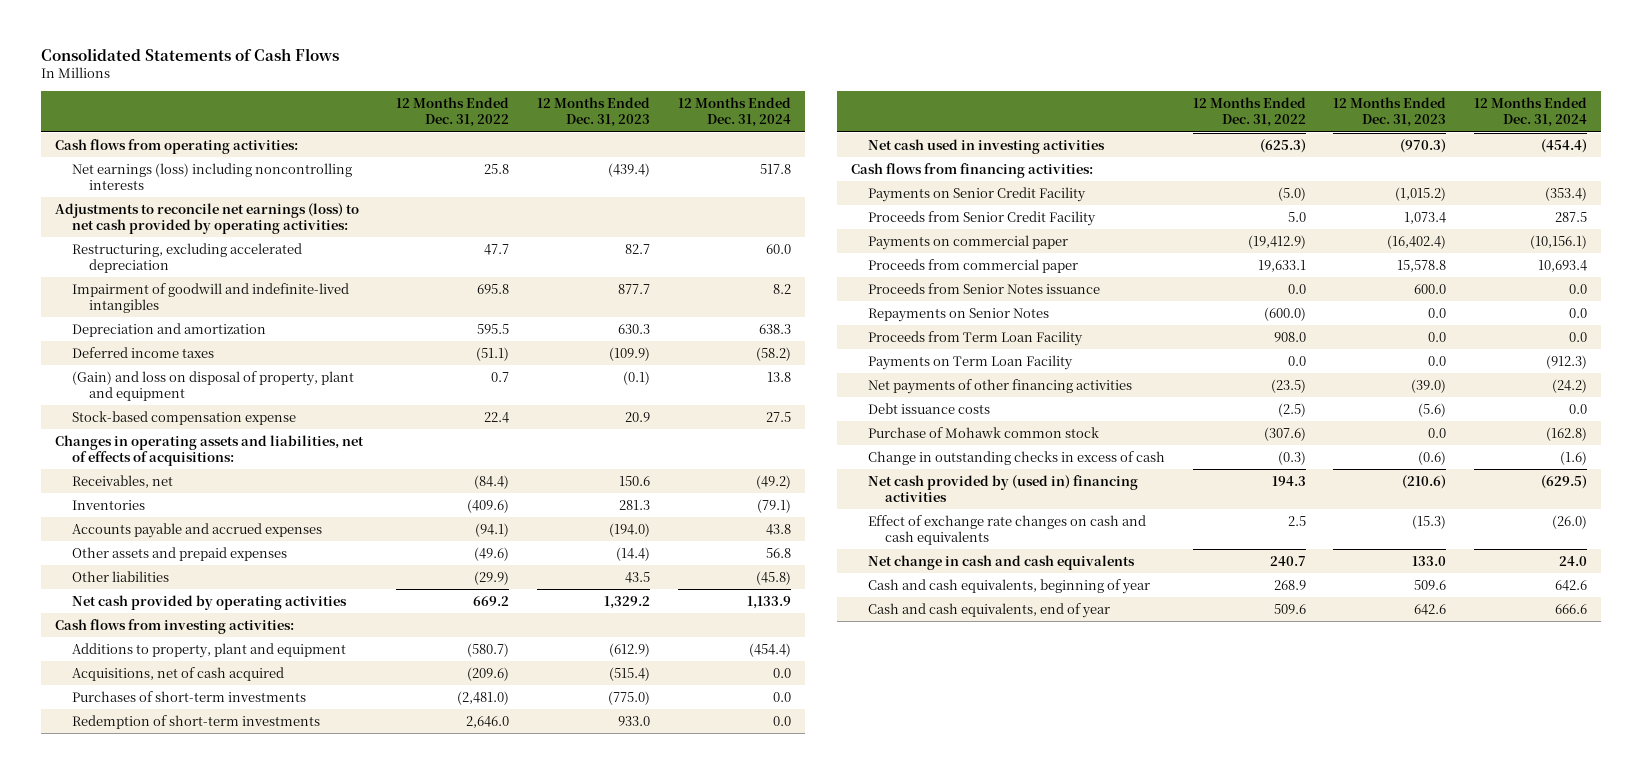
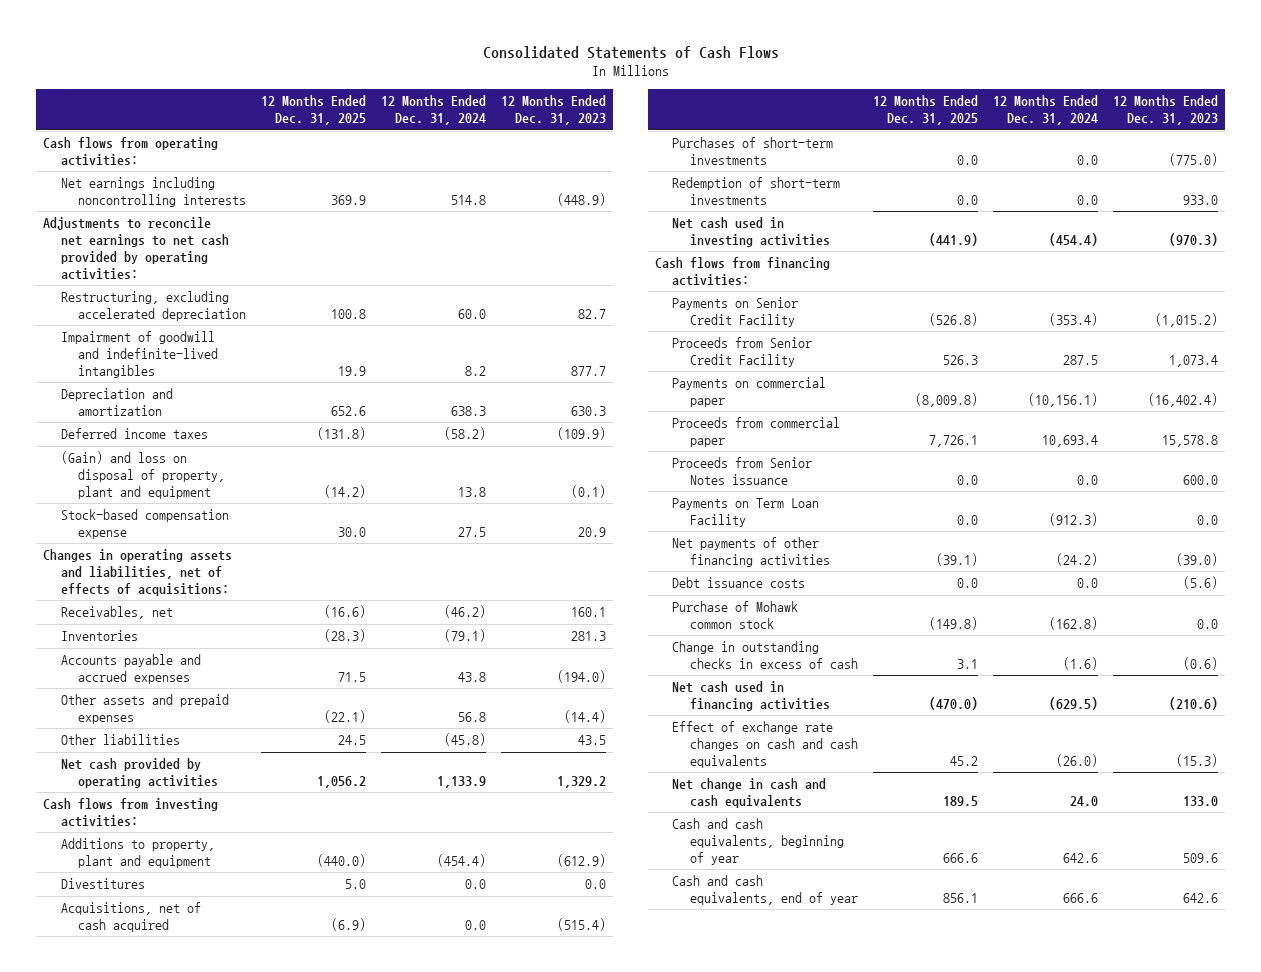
- | 12 Months Ended Dec. 31, 2022 | 12 Months Ended Dec. 31, 2023 | 12 Months Ended Dec. 31, 2024
+ | 12 Months Ended Dec. 31, 2025 | 12 Months Ended Dec. 31, 2024 | 12 Months Ended Dec. 31, 2023
- Net earnings (loss) including noncontrolling interests | 25.8 | (439.4) | 517.8
- Adjustments to reconcile net earnings (loss) to net cash provided by operating activities:
+ Net earnings including noncontrolling interests | 369.9 | 514.8 | (448.9)
+ Adjustments to reconcile net earnings to net cash provided by operating activities:
- Receivables, net | (84.4) | 150.6 | (49.2)
+ Receivables, net | (16.6) | (46.2) | 160.1
+ Divestitures | 5.0 | 0.0 | 0.0
- Repayments on Senior Notes | (600.0) | 0.0 | 0.0
- Proceeds from Term Loan Facility | 908.0 | 0.0 | 0.0
- Net cash provided by (used in) financing activities | 194.3 | (210.6) | (629.5)
+ Net cash used in financing activities | (470.0) | (629.5) | (210.6)

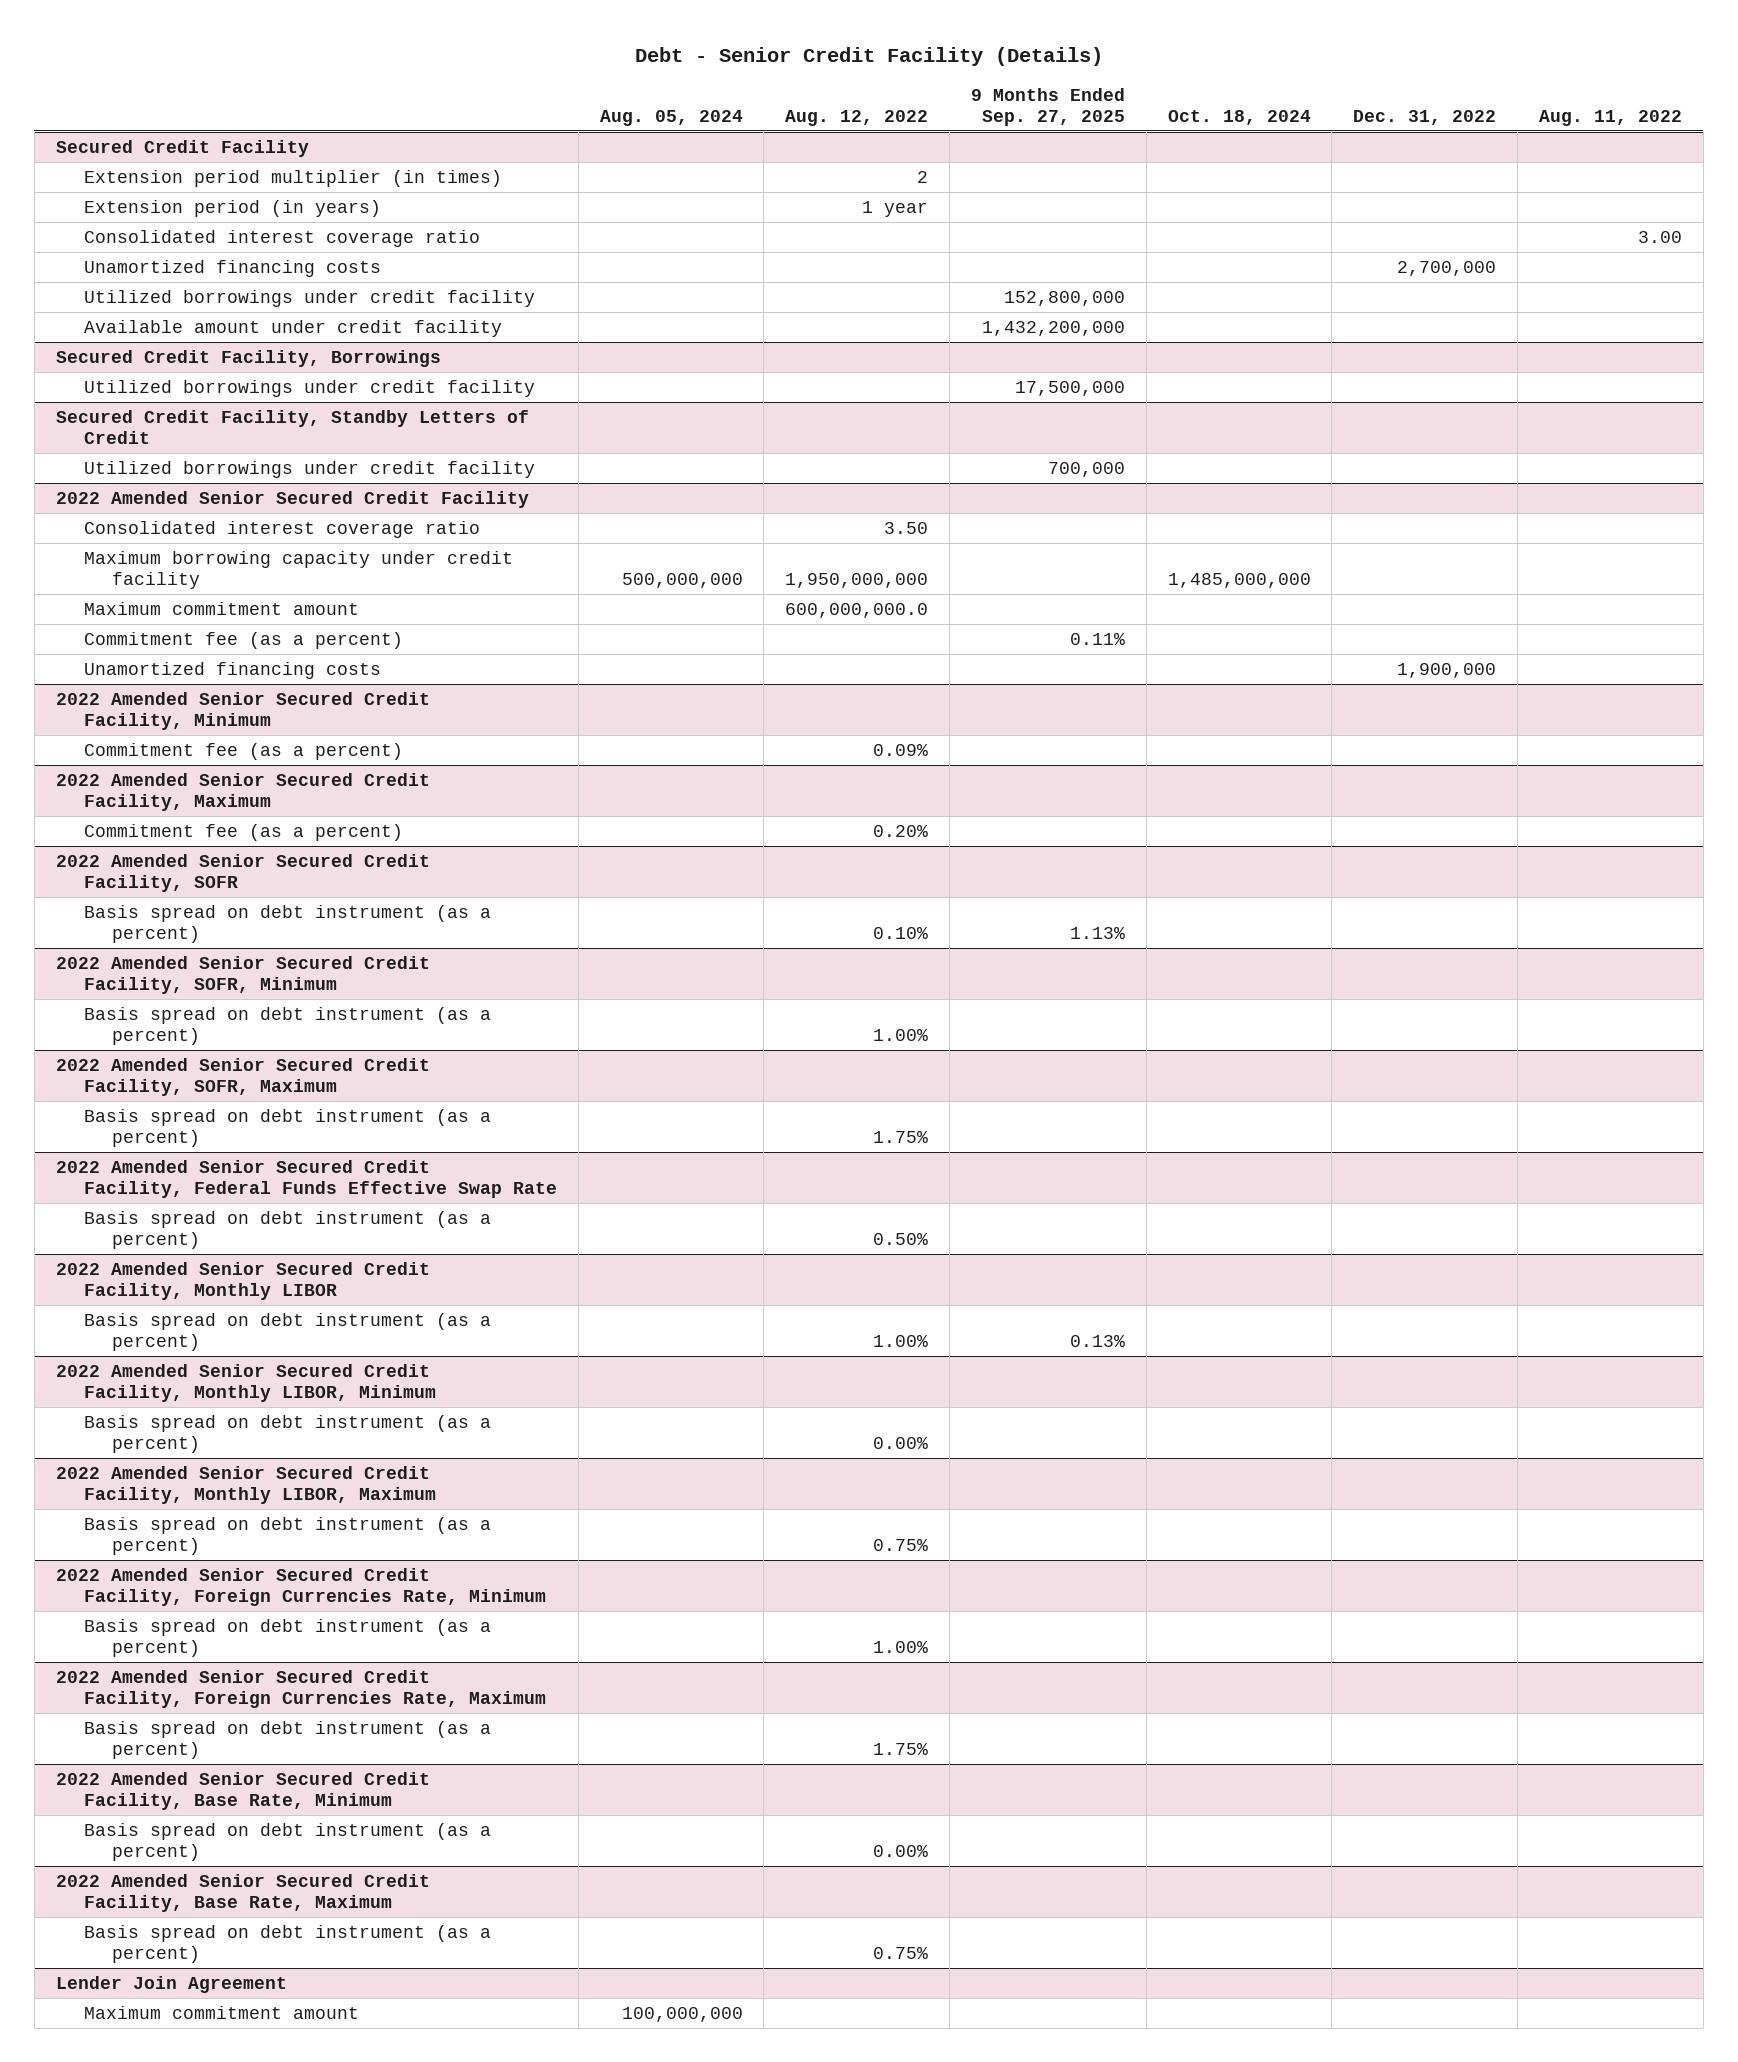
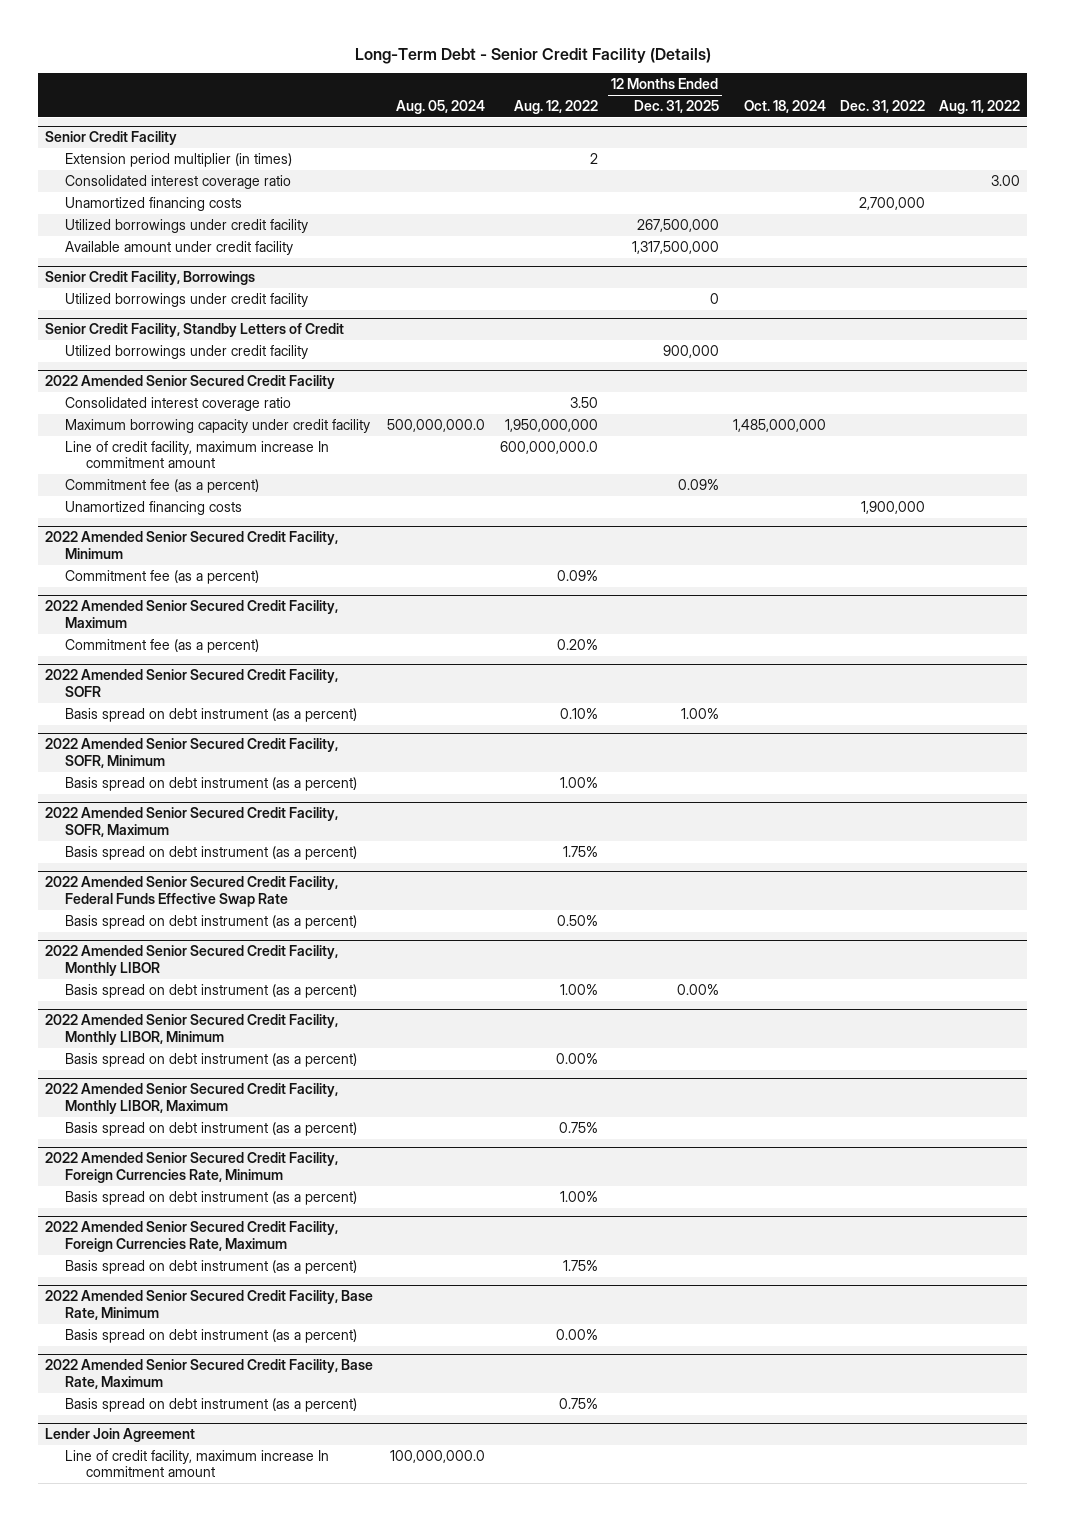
- Debt - Senior Credit Facility (Details)
+ Long-Term Debt - Senior Credit Facility (Details)
- | Aug. 05, 2024 | Aug. 12, 2022 | 9 Months Ended Sep. 27, 2025 | Oct. 18, 2024 | Dec. 31, 2022 | Aug. 11, 2022
+ | Aug. 05, 2024 | Aug. 12, 2022 | 12 Months Ended Dec. 31, 2025 | Oct. 18, 2024 | Dec. 31, 2022 | Aug. 11, 2022
- Secured Credit Facility
+ Senior Credit Facility
- Extension period (in years) | | 1 year | | | |
- Secured Credit Facility, Borrowings
+ Senior Credit Facility, Borrowings
- Secured Credit Facility, Standby Letters of Credit
+ Senior Credit Facility, Standby Letters of Credit
@ 2022 Amended Senior Secured Credit Facility
- Maximum borrowing capacity under credit facility | 500,000,000 | 1,950,000,000 | | 1,485,000,000 | |
- Maximum commitment amount | | 600,000,000.0 | | | |
+ Maximum borrowing capacity under credit facility | 500,000,000.0 | 1,950,000,000 | | 1,485,000,000 | |
+ Line of credit facility, maximum increase In commitment amount | | 600,000,000.0 | | | |
@ Lender Join Agreement
- Maximum commitment amount | 100,000,000 | | | | |
+ Line of credit facility, maximum increase In commitment amount | 100,000,000.0 | | | | |

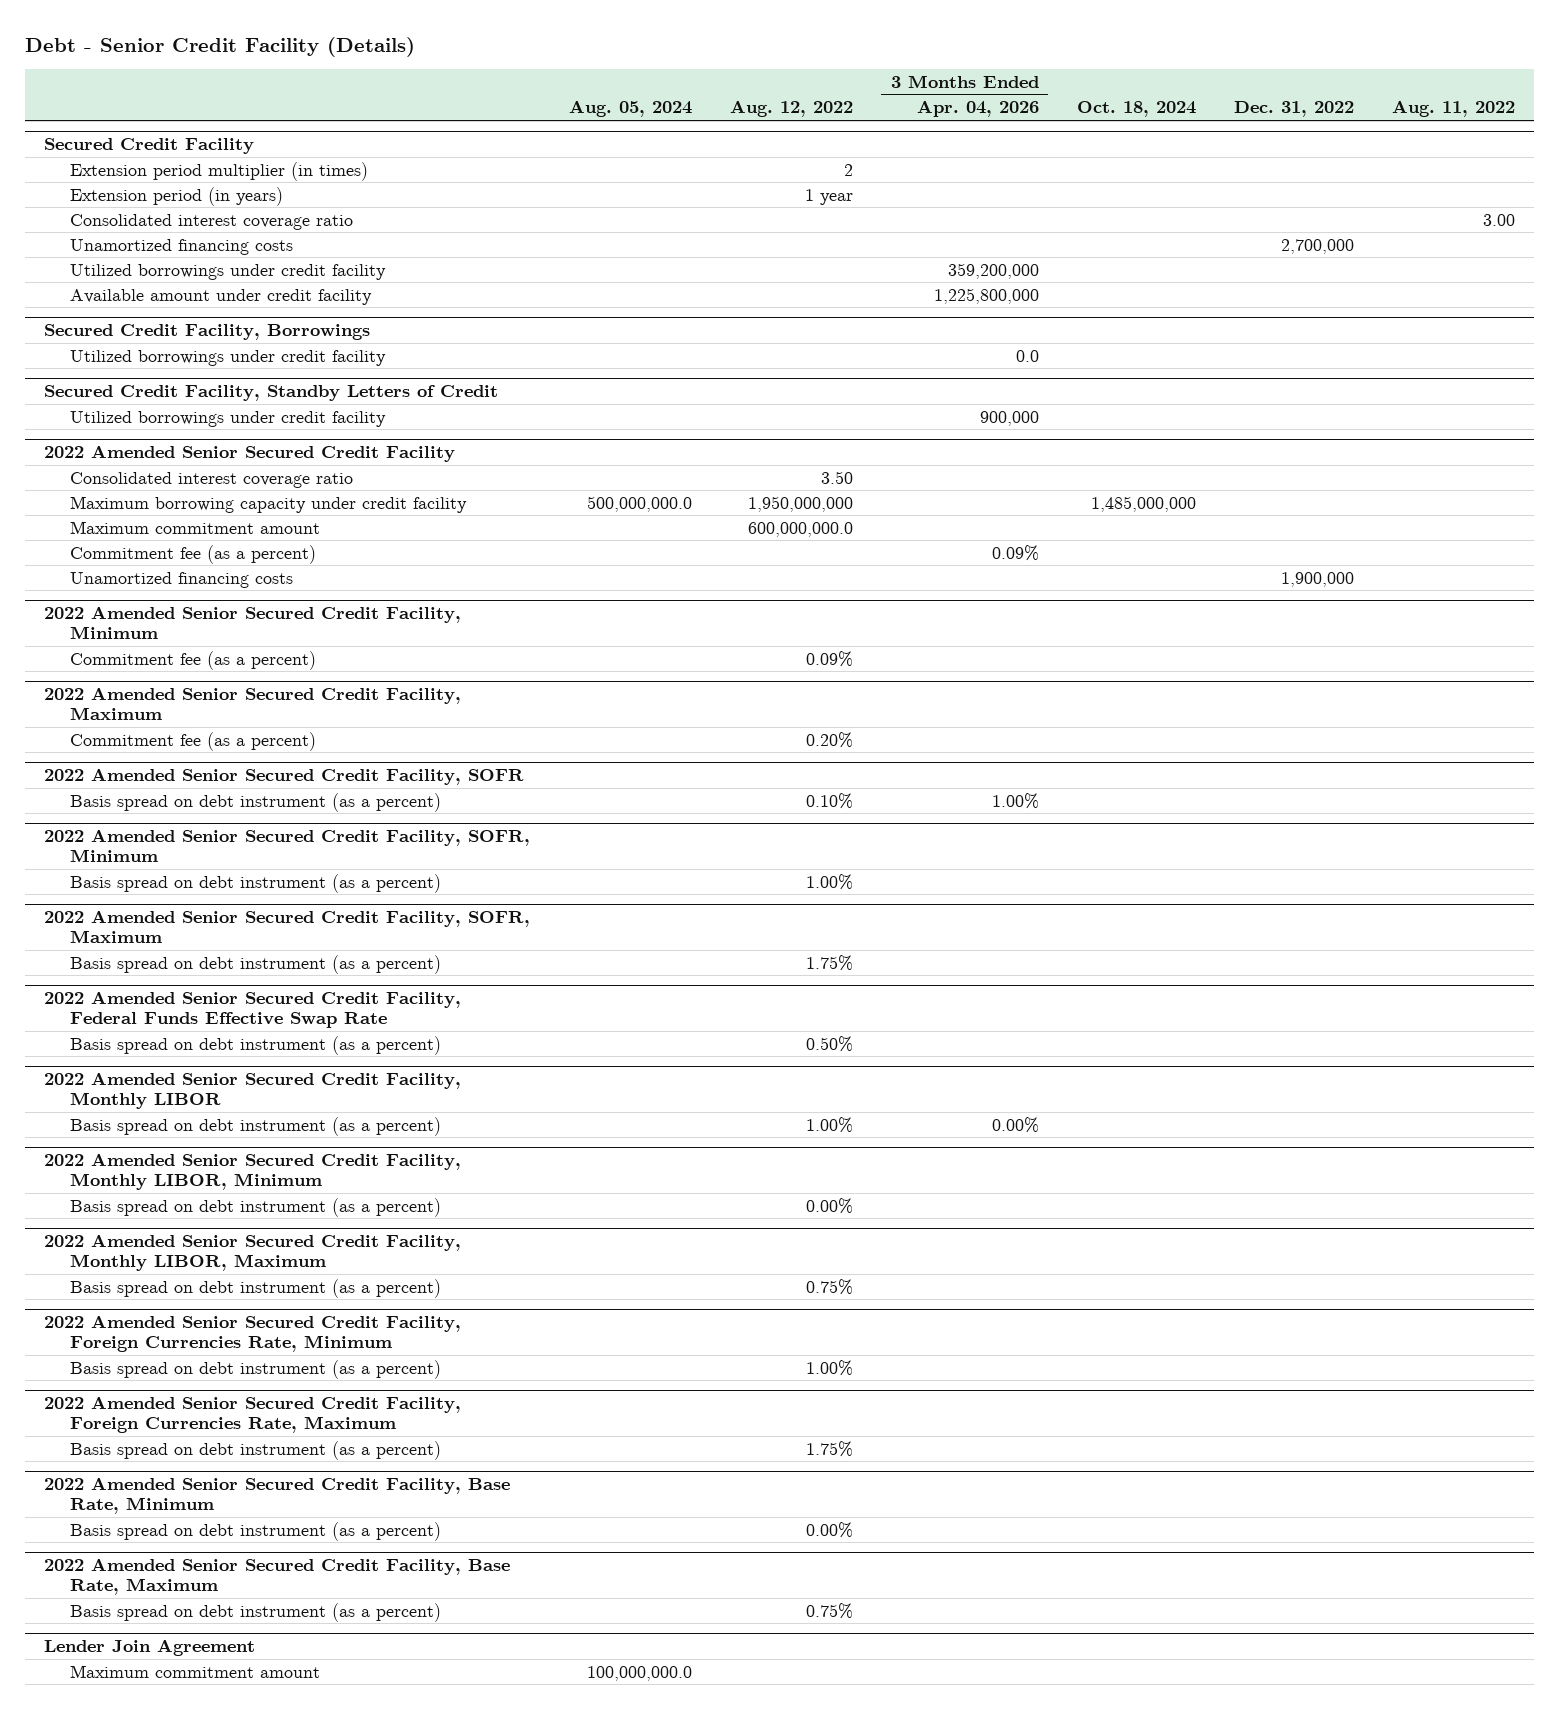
- Long-Term Debt - Senior Credit Facility (Details)
+ Debt - Senior Credit Facility (Details)
- | Aug. 05, 2024 | Aug. 12, 2022 | 12 Months Ended Dec. 31, 2025 | Oct. 18, 2024 | Dec. 31, 2022 | Aug. 11, 2022
+ | Aug. 05, 2024 | Aug. 12, 2022 | 3 Months Ended Apr. 04, 2026 | Oct. 18, 2024 | Dec. 31, 2022 | Aug. 11, 2022
- Senior Credit Facility
+ Secured Credit Facility
+ Extension period (in years) | | 1 year | | | |
- Senior Credit Facility, Borrowings
+ Secured Credit Facility, Borrowings
- Senior Credit Facility, Standby Letters of Credit
+ Secured Credit Facility, Standby Letters of Credit
@ 2022 Amended Senior Secured Credit Facility
- Line of credit facility, maximum increase In commitment amount | | 600,000,000.0 | | | |
+ Maximum commitment amount | | 600,000,000.0 | | | |
@ Lender Join Agreement
- Line of credit facility, maximum increase In commitment amount | 100,000,000.0 | | | | |
+ Maximum commitment amount | 100,000,000.0 | | | | |

